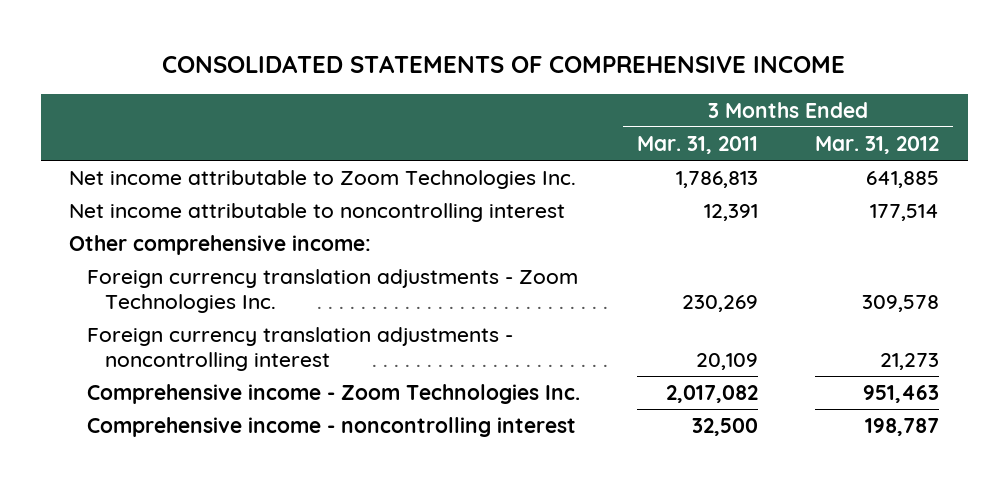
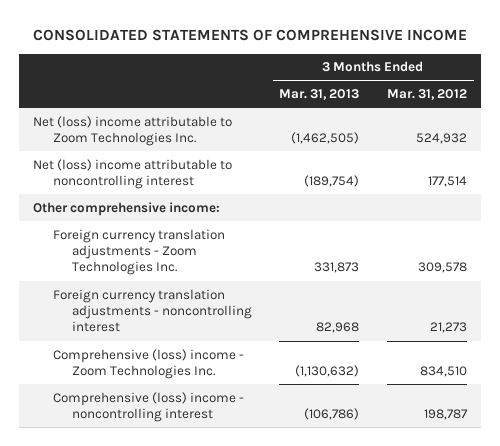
- | 3 Months Ended Mar. 31, 2011 | 3 Months Ended Mar. 31, 2012
+ | 3 Months Ended Mar. 31, 2013 | 3 Months Ended Mar. 31, 2012
- Net income attributable to Zoom Technologies Inc. | 1,786,813 | 641,885
- Net income attributable to noncontrolling interest | 12,391 | 177,514
+ Net (loss) income attributable to Zoom Technologies Inc. | (1,462,505) | 524,932
+ Net (loss) income attributable to noncontrolling interest | (189,754) | 177,514
- Comprehensive income - Zoom Technologies Inc. | 2,017,082 | 951,463
- Comprehensive income - noncontrolling interest | 32,500 | 198,787
+ Comprehensive (loss) income - Zoom Technologies Inc. | (1,130,632) | 834,510
+ Comprehensive (loss) income - noncontrolling interest | (106,786) | 198,787

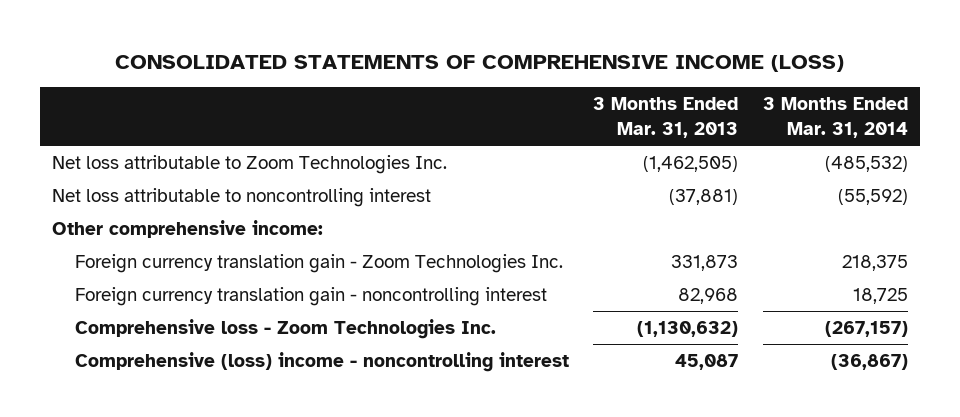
- CONSOLIDATED STATEMENTS OF COMPREHENSIVE INCOME
+ CONSOLIDATED STATEMENTS OF COMPREHENSIVE INCOME (LOSS)
- | 3 Months Ended Mar. 31, 2013 | 3 Months Ended Mar. 31, 2012
+ | 3 Months Ended Mar. 31, 2013 | 3 Months Ended Mar. 31, 2014
- Net (loss) income attributable to Zoom Technologies Inc. | (1,462,505) | 524,932
- Net (loss) income attributable to noncontrolling interest | (189,754) | 177,514
+ Net loss attributable to Zoom Technologies Inc. | (1,462,505) | (485,532)
+ Net loss attributable to noncontrolling interest | (37,881) | (55,592)
- Foreign currency translation adjustments - Zoom Technologies Inc. | 331,873 | 309,578
- Foreign currency translation adjustments - noncontrolling interest | 82,968 | 21,273
- Comprehensive (loss) income - Zoom Technologies Inc. | (1,130,632) | 834,510
- Comprehensive (loss) income - noncontrolling interest | (106,786) | 198,787
+ Foreign currency translation gain - Zoom Technologies Inc. | 331,873 | 218,375
+ Foreign currency translation gain - noncontrolling interest | 82,968 | 18,725
+ Comprehensive loss - Zoom Technologies Inc. | (1,130,632) | (267,157)
+ Comprehensive (loss) income - noncontrolling interest | 45,087 | (36,867)

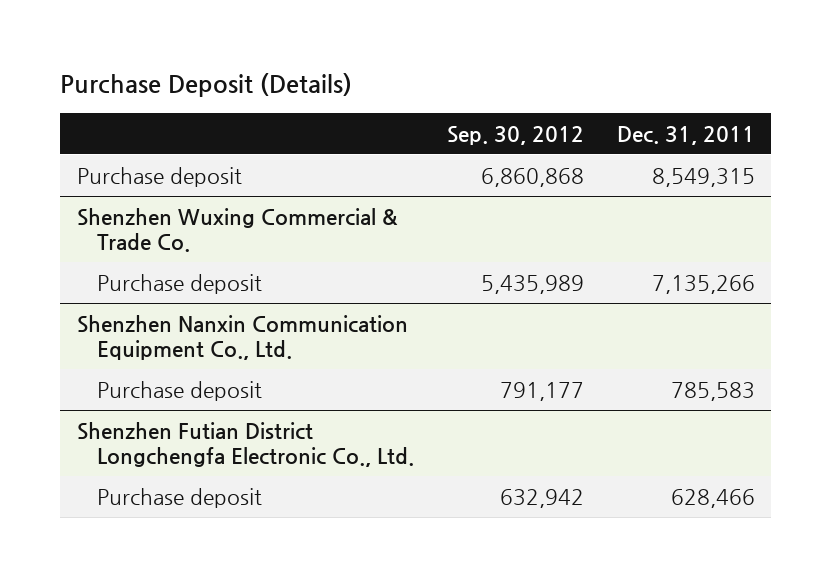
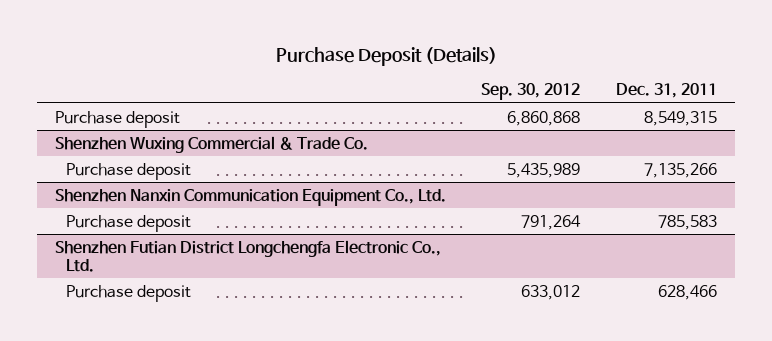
@ Shenzhen Nanxin Communication Equipment Co., Ltd.
- Purchase deposit | 791,177 | 785,583
+ Purchase deposit | 791,264 | 785,583
@ Shenzhen Futian District Longchengfa Electronic Co., Ltd.
- Purchase deposit | 632,942 | 628,466
+ Purchase deposit | 633,012 | 628,466

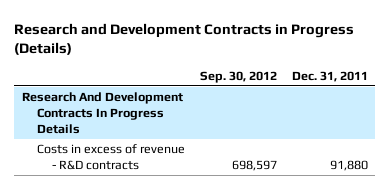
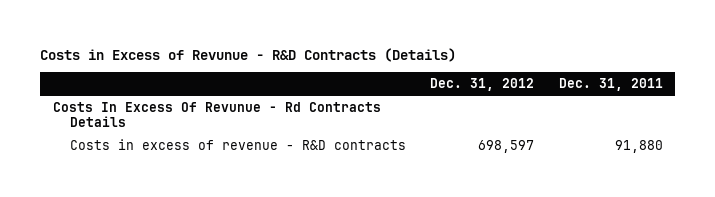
- Research and Development Contracts in Progress (Details)
+ Costs in Excess of Revunue - R&D Contracts (Details)
- | Sep. 30, 2012 | Dec. 31, 2011
+ | Dec. 31, 2012 | Dec. 31, 2011
- Research And Development Contracts In Progress Details
+ Costs In Excess Of Revunue - Rd Contracts Details

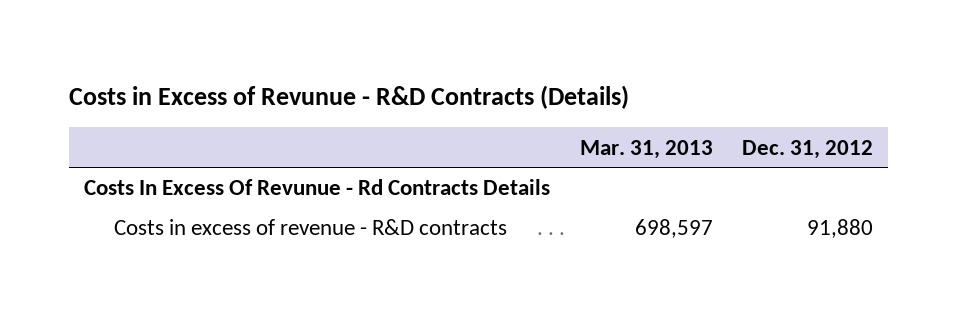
- | Dec. 31, 2012 | Dec. 31, 2011
+ | Mar. 31, 2013 | Dec. 31, 2012
- Costs in excess of revenue - R&D contracts | 698,597 | 91,880
+ Costs in excess of revenue - R&D contracts | 698,597 | 91,880

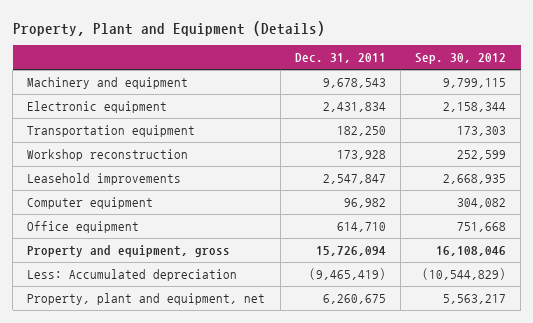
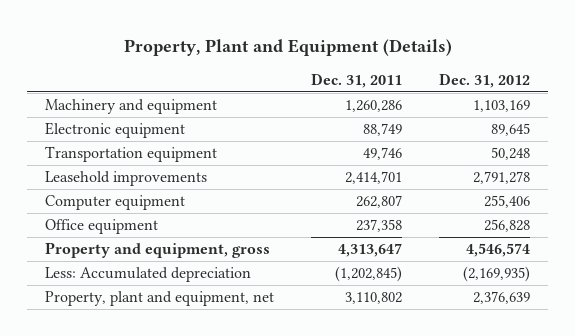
- | Dec. 31, 2011 | Sep. 30, 2012
+ | Dec. 31, 2011 | Dec. 31, 2012
- Machinery and equipment | 9,678,543 | 9,799,115
- Electronic equipment | 2,431,834 | 2,158,344
- Transportation equipment | 182,250 | 173,303
- Workshop reconstruction | 173,928 | 252,599
- Leasehold improvements | 2,547,847 | 2,668,935
- Computer equipment | 96,982 | 304,082
- Office equipment | 614,710 | 751,668
- Property and equipment, gross | 15,726,094 | 16,108,046
- Less: Accumulated depreciation | (9,465,419) | (10,544,829)
- Property, plant and equipment, net | 6,260,675 | 5,563,217
+ Machinery and equipment | 1,260,286 | 1,103,169
+ Electronic equipment | 88,749 | 89,645
+ Transportation equipment | 49,746 | 50,248
+ Leasehold improvements | 2,414,701 | 2,791,278
+ Computer equipment | 262,807 | 255,406
+ Office equipment | 237,358 | 256,828
+ Property and equipment, gross | 4,313,647 | 4,546,574
+ Less: Accumulated depreciation | (1,202,845) | (2,169,935)
+ Property, plant and equipment, net | 3,110,802 | 2,376,639

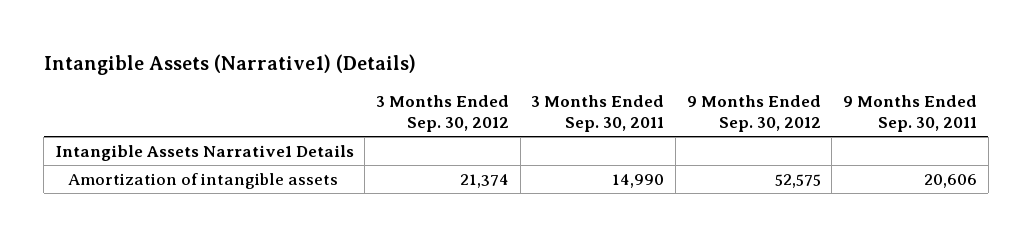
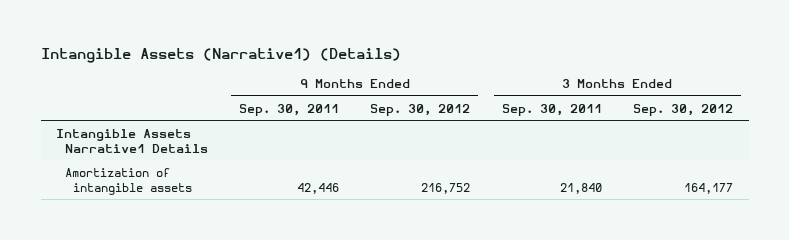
- | 3 Months Ended Sep. 30, 2012 | 3 Months Ended Sep. 30, 2011 | 9 Months Ended Sep. 30, 2012 | 9 Months Ended Sep. 30, 2011
+ | 9 Months Ended Sep. 30, 2011 | 9 Months Ended Sep. 30, 2012 | 3 Months Ended Sep. 30, 2011 | 3 Months Ended Sep. 30, 2012
- Amortization of intangible assets | 21,374 | 14,990 | 52,575 | 20,606
+ Amortization of intangible assets | 42,446 | 216,752 | 21,840 | 164,177

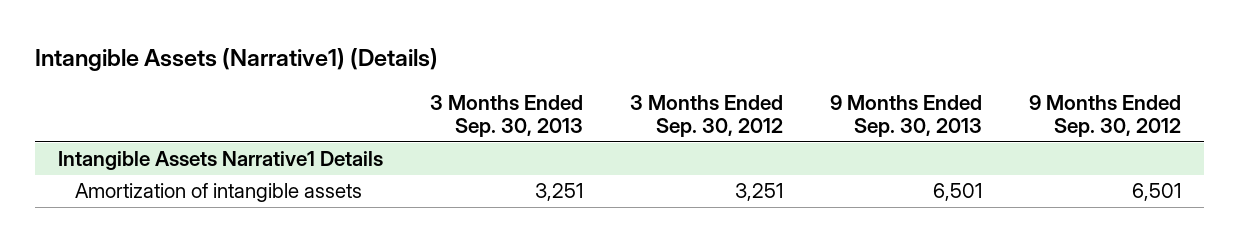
- | 9 Months Ended Sep. 30, 2011 | 9 Months Ended Sep. 30, 2012 | 3 Months Ended Sep. 30, 2011 | 3 Months Ended Sep. 30, 2012
+ | 3 Months Ended Sep. 30, 2013 | 3 Months Ended Sep. 30, 2012 | 9 Months Ended Sep. 30, 2013 | 9 Months Ended Sep. 30, 2012
- Amortization of intangible assets | 42,446 | 216,752 | 21,840 | 164,177
+ Amortization of intangible assets | 3,251 | 3,251 | 6,501 | 6,501

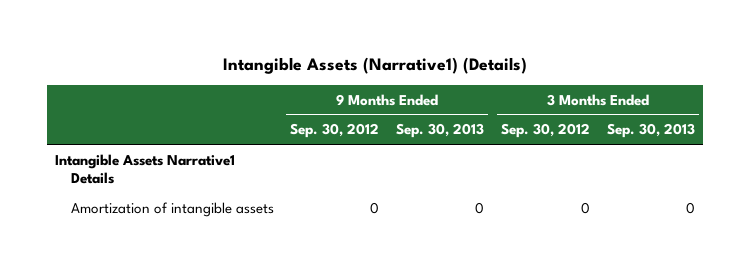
- | 3 Months Ended Sep. 30, 2013 | 3 Months Ended Sep. 30, 2012 | 9 Months Ended Sep. 30, 2013 | 9 Months Ended Sep. 30, 2012
+ | 9 Months Ended Sep. 30, 2012 | 9 Months Ended Sep. 30, 2013 | 3 Months Ended Sep. 30, 2012 | 3 Months Ended Sep. 30, 2013
- Amortization of intangible assets | 3,251 | 3,251 | 6,501 | 6,501
+ Amortization of intangible assets | 0 | 0 | 0 | 0

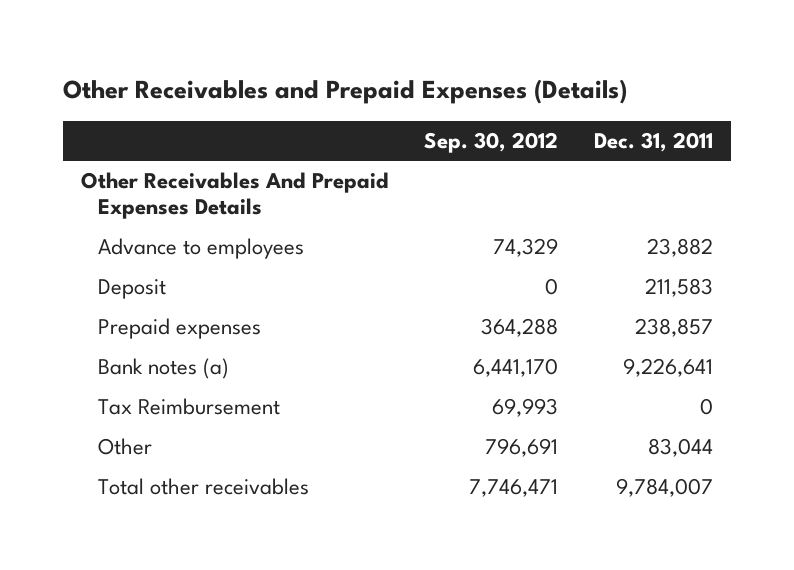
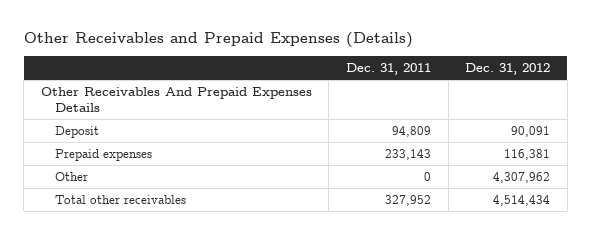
- | Sep. 30, 2012 | Dec. 31, 2011
+ | Dec. 31, 2011 | Dec. 31, 2012
- Advance to employees | 74,329 | 23,882
- Deposit | 0 | 211,583
- Prepaid expenses | 364,288 | 238,857
- Bank notes (a) | 6,441,170 | 9,226,641
- Tax Reimbursement | 69,993 | 0
- Other | 796,691 | 83,044
- Total other receivables | 7,746,471 | 9,784,007
+ Deposit | 94,809 | 90,091
+ Prepaid expenses | 233,143 | 116,381
+ Other | 0 | 4,307,962
+ Total other receivables | 327,952 | 4,514,434

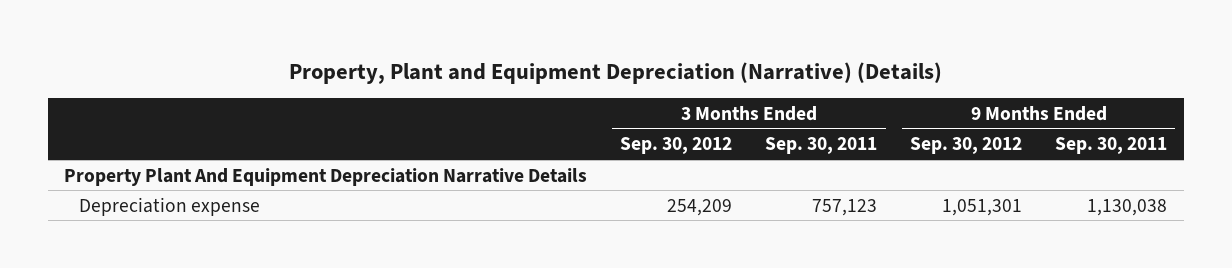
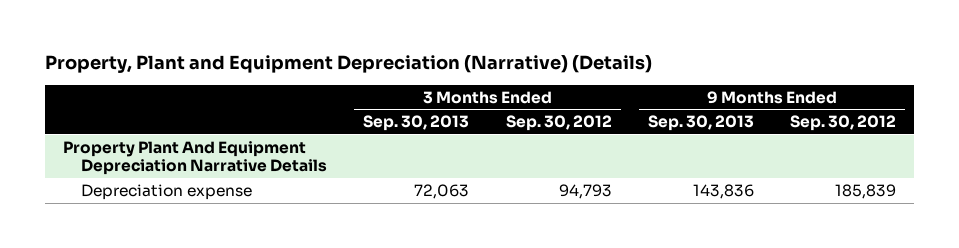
- | 3 Months Ended Sep. 30, 2012 | 3 Months Ended Sep. 30, 2011 | 9 Months Ended Sep. 30, 2012 | 9 Months Ended Sep. 30, 2011
+ | 3 Months Ended Sep. 30, 2013 | 3 Months Ended Sep. 30, 2012 | 9 Months Ended Sep. 30, 2013 | 9 Months Ended Sep. 30, 2012
- Depreciation expense | 254,209 | 757,123 | 1,051,301 | 1,130,038
+ Depreciation expense | 72,063 | 94,793 | 143,836 | 185,839

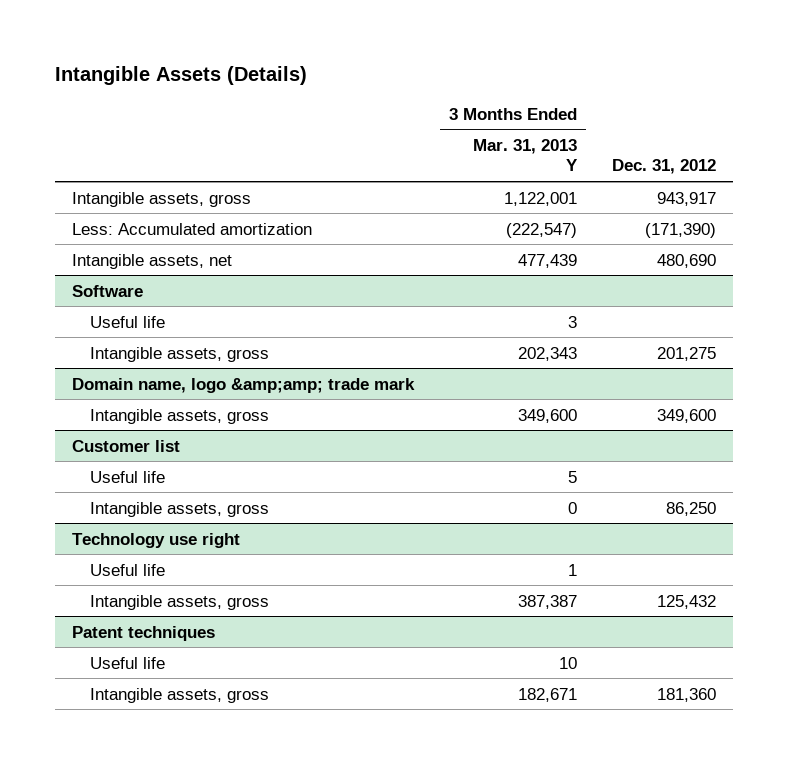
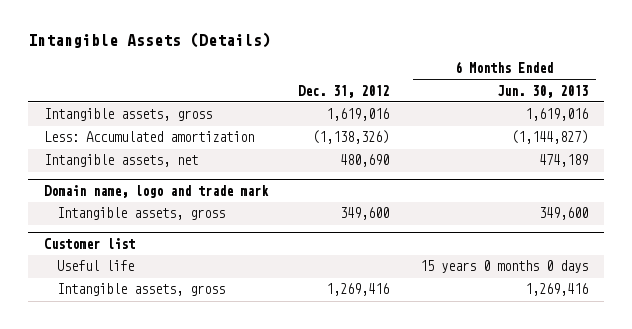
- | 3 Months Ended Mar. 31, 2013 Y | Dec. 31, 2012
+ | Dec. 31, 2012 | 6 Months Ended Jun. 30, 2013
- Intangible assets, gross | 1,122,001 | 943,917
- Less: Accumulated amortization | (222,547) | (171,390)
+ Intangible assets, gross | 1,619,016 | 1,619,016
+ Less: Accumulated amortization | (1,138,326) | (1,144,827)
- Software
- Useful life | 3 |
- Intangible assets, gross | 202,343 | 201,275
- Domain name, logo &amp;amp; trade mark
+ Domain name, logo and trade mark
@ Customer list
- Intangible assets, gross | 0 | 86,250
- Technology use right
- Useful life | 1 |
- Intangible assets, gross | 387,387 | 125,432
- Patent techniques
- Useful life | 10 |
- Intangible assets, gross | 182,671 | 181,360
@ Customer list
+ Intangible assets, gross | 1,269,416 | 1,269,416

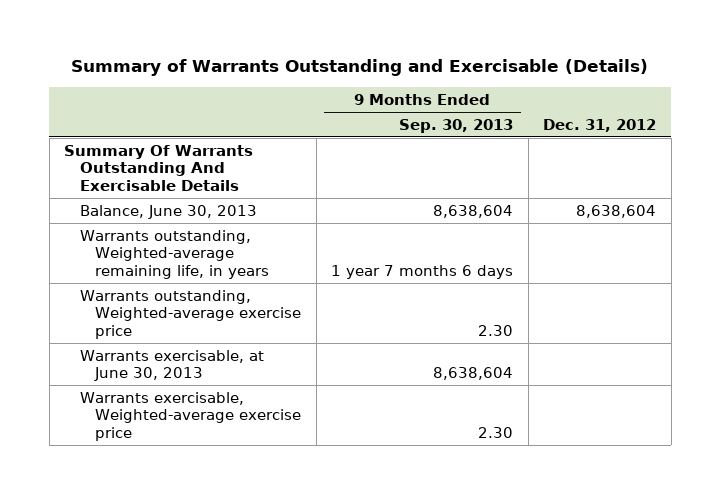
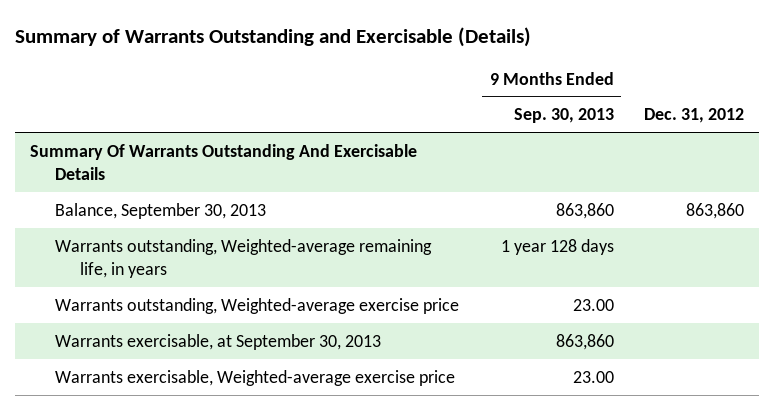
- Balance, June 30, 2013 | 8,638,604 | 8,638,604
- Warrants outstanding, Weighted-average remaining life, in years | 1 year 7 months 6 days |
- Warrants outstanding, Weighted-average exercise price | 2.30 |
- Warrants exercisable, at June 30, 2013 | 8,638,604 |
- Warrants exercisable, Weighted-average exercise price | 2.30 |
+ Balance, September 30, 2013 | 863,860 | 863,860
+ Warrants outstanding, Weighted-average remaining life, in years | 1 year 128 days |
+ Warrants outstanding, Weighted-average exercise price | 23.00 |
+ Warrants exercisable, at September 30, 2013 | 863,860 |
+ Warrants exercisable, Weighted-average exercise price | 23.00 |

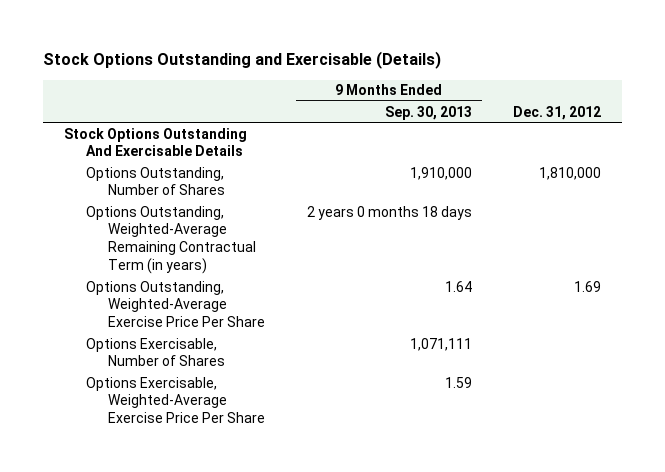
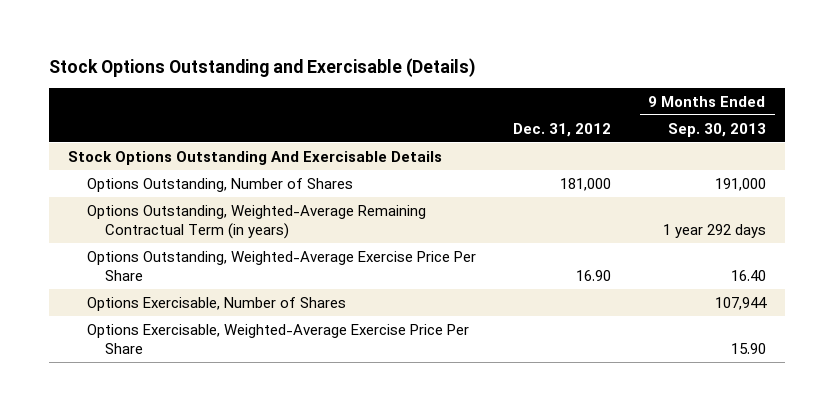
- | 9 Months Ended Sep. 30, 2013 | Dec. 31, 2012
+ | Dec. 31, 2012 | 9 Months Ended Sep. 30, 2013
- Options Outstanding, Number of Shares | 1,910,000 | 1,810,000
- Options Outstanding, Weighted-Average Remaining Contractual Term (in years) | 2 years 0 months 18 days |
- Options Outstanding, Weighted-Average Exercise Price Per Share | 1.64 | 1.69
- Options Exercisable, Number of Shares | 1,071,111 |
- Options Exercisable, Weighted-Average Exercise Price Per Share | 1.59 |
+ Options Outstanding, Number of Shares | 181,000 | 191,000
+ Options Outstanding, Weighted-Average Remaining Contractual Term (in years) | | 1 year 292 days
+ Options Outstanding, Weighted-Average Exercise Price Per Share | 16.90 | 16.40
+ Options Exercisable, Number of Shares | | 107,944
+ Options Exercisable, Weighted-Average Exercise Price Per Share | | 15.90

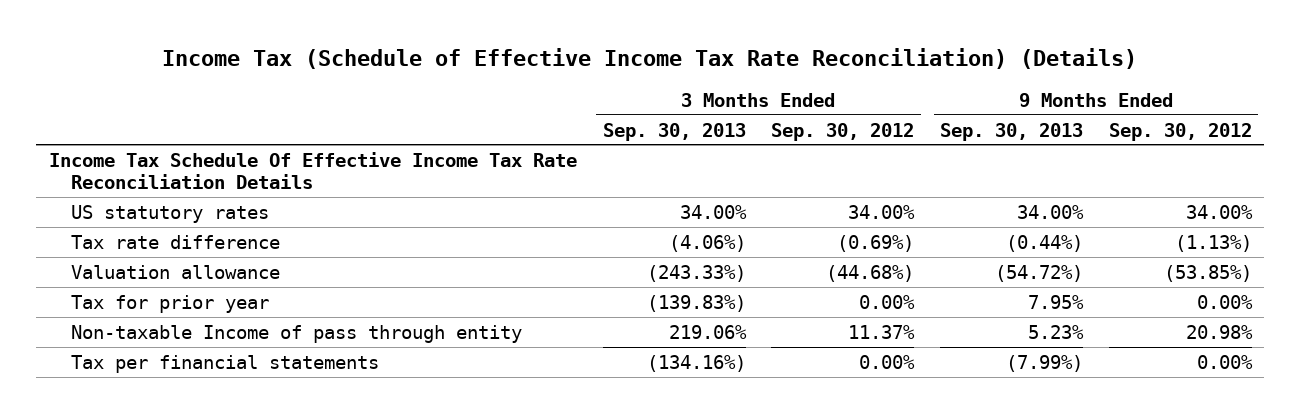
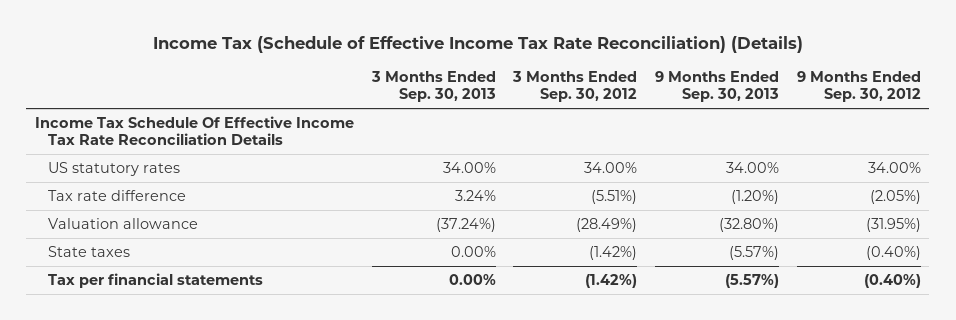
- Tax rate difference | (4.06%) | (0.69%) | (0.44%) | (1.13%)
- Valuation allowance | (243.33%) | (44.68%) | (54.72%) | (53.85%)
- Tax for prior year | (139.83%) | 0.00% | 7.95% | 0.00%
- Non-taxable Income of pass through entity | 219.06% | 11.37% | 5.23% | 20.98%
- Tax per financial statements | (134.16%) | 0.00% | (7.99%) | 0.00%
+ Tax rate difference | 3.24% | (5.51%) | (1.20%) | (2.05%)
+ Valuation allowance | (37.24%) | (28.49%) | (32.80%) | (31.95%)
+ State taxes | 0.00% | (1.42%) | (5.57%) | (0.40%)
+ Tax per financial statements | 0.00% | (1.42%) | (5.57%) | (0.40%)

